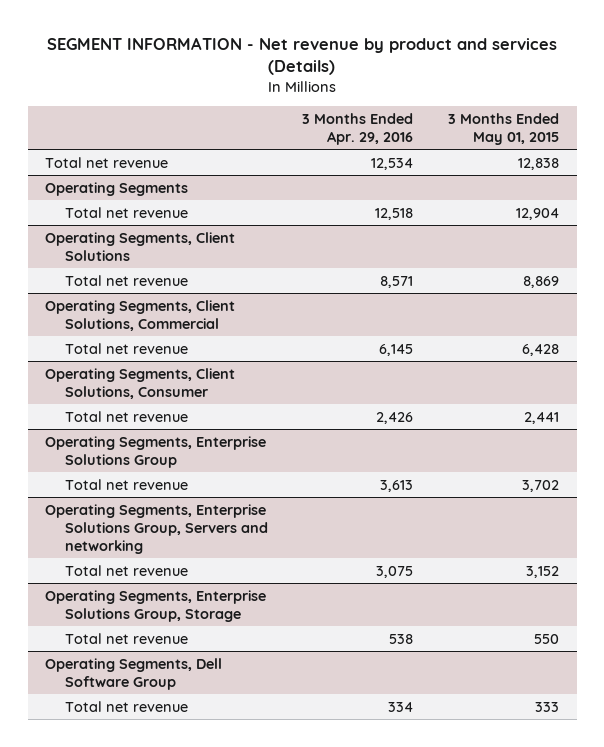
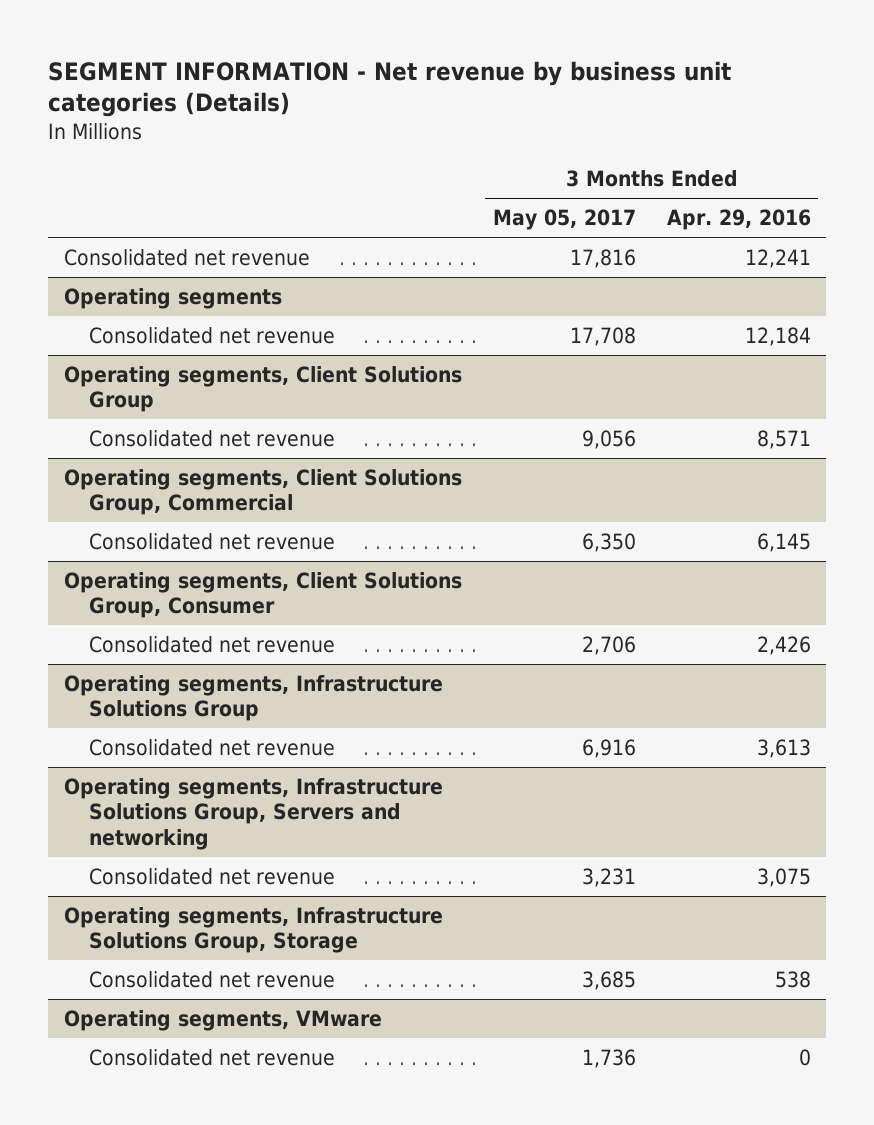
- SEGMENT INFORMATION - Net revenue by product and services (Details)
+ SEGMENT INFORMATION - Net revenue by business unit categories (Details)
- | 3 Months Ended Apr. 29, 2016 | 3 Months Ended May 01, 2015
+ | 3 Months Ended May 05, 2017 | 3 Months Ended Apr. 29, 2016
- Total net revenue | 12,534 | 12,838
- Operating Segments
- Total net revenue | 12,518 | 12,904
- Operating Segments, Client Solutions
- Total net revenue | 8,571 | 8,869
- Operating Segments, Client Solutions, Commercial
- Total net revenue | 6,145 | 6,428
- Operating Segments, Client Solutions, Consumer
- Total net revenue | 2,426 | 2,441
- Operating Segments, Enterprise Solutions Group
- Total net revenue | 3,613 | 3,702
- Operating Segments, Enterprise Solutions Group, Servers and networking
- Total net revenue | 3,075 | 3,152
- Operating Segments, Enterprise Solutions Group, Storage
- Total net revenue | 538 | 550
- Operating Segments, Dell Software Group
- Total net revenue | 334 | 333
+ Consolidated net revenue | 17,816 | 12,241
+ Operating segments
+ Consolidated net revenue | 17,708 | 12,184
+ Operating segments, Client Solutions Group
+ Consolidated net revenue | 9,056 | 8,571
+ Operating segments, Client Solutions Group, Commercial
+ Consolidated net revenue | 6,350 | 6,145
+ Operating segments, Client Solutions Group, Consumer
+ Consolidated net revenue | 2,706 | 2,426
+ Operating segments, Infrastructure Solutions Group
+ Consolidated net revenue | 6,916 | 3,613
+ Operating segments, Infrastructure Solutions Group, Servers and networking
+ Consolidated net revenue | 3,231 | 3,075
+ Operating segments, Infrastructure Solutions Group, Storage
+ Consolidated net revenue | 3,685 | 538
+ Operating segments, VMware
+ Consolidated net revenue | 1,736 | 0

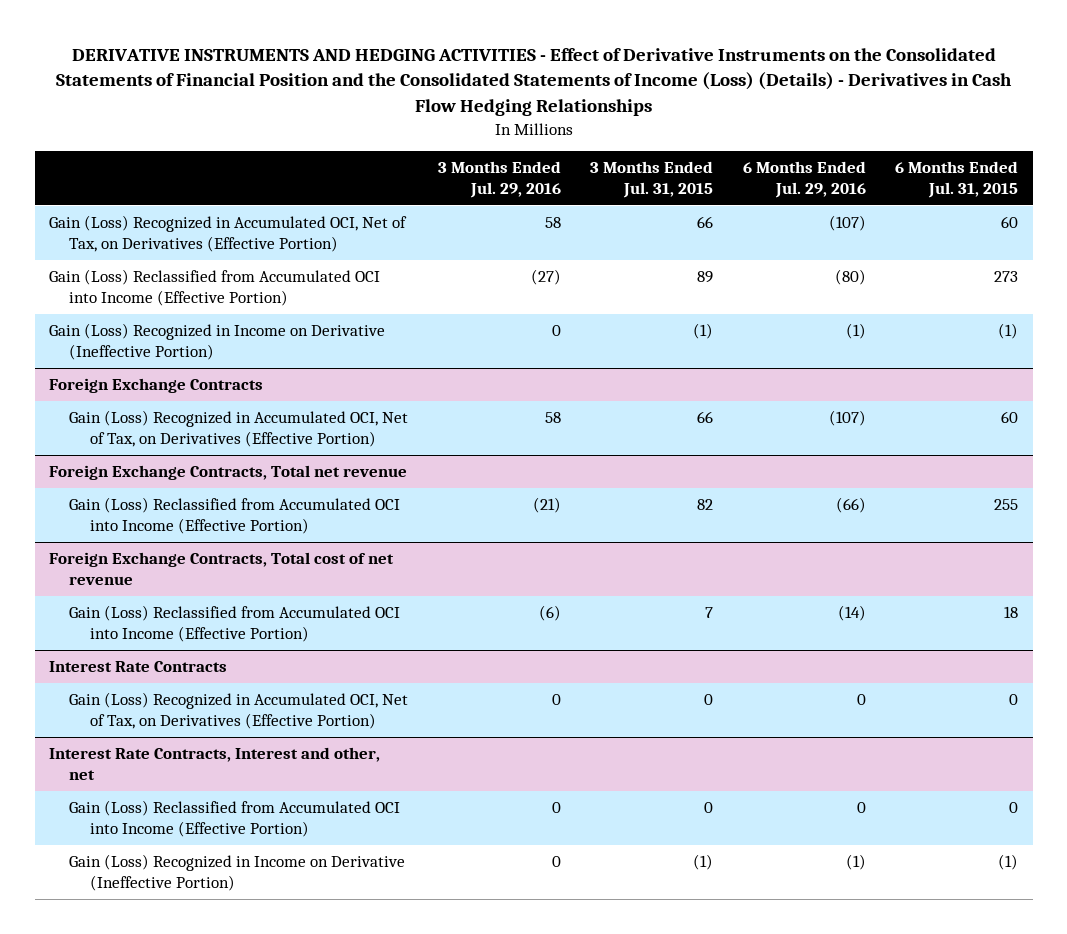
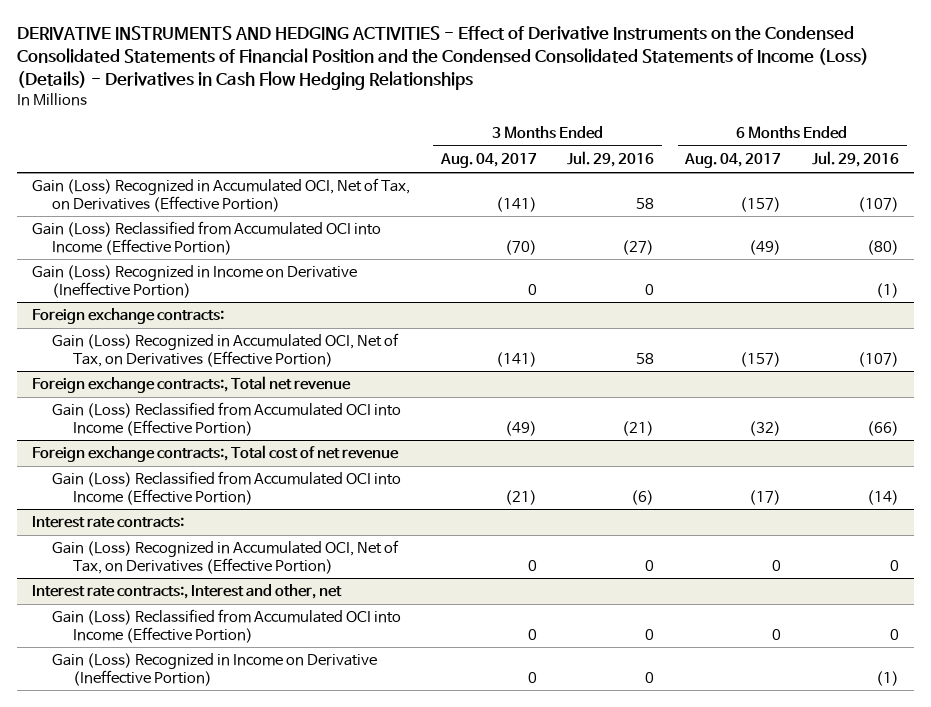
- DERIVATIVE INSTRUMENTS AND HEDGING ACTIVITIES - Effect of Derivative Instruments on the Consolidated Statements of Financial Position and the Consolidated Statements of Income (Loss) (Details) - Derivatives in Cash Flow Hedging Relationships
+ DERIVATIVE INSTRUMENTS AND HEDGING ACTIVITIES - Effect of Derivative Instruments on the Condensed Consolidated Statements of Financial Position and the Condensed Consolidated Statements of Income (Loss) (Details) - Derivatives in Cash Flow Hedging Relationships
- | 3 Months Ended Jul. 29, 2016 | 3 Months Ended Jul. 31, 2015 | 6 Months Ended Jul. 29, 2016 | 6 Months Ended Jul. 31, 2015
+ | 3 Months Ended Aug. 04, 2017 | 3 Months Ended Jul. 29, 2016 | 6 Months Ended Aug. 04, 2017 | 6 Months Ended Jul. 29, 2016
- Foreign Exchange Contracts
+ Foreign exchange contracts:
- Foreign Exchange Contracts, Total net revenue
+ Foreign exchange contracts:, Total net revenue
- Foreign Exchange Contracts, Total cost of net revenue
+ Foreign exchange contracts:, Total cost of net revenue
- Interest Rate Contracts
+ Interest rate contracts:
- Interest Rate Contracts, Interest and other, net
+ Interest rate contracts:, Interest and other, net

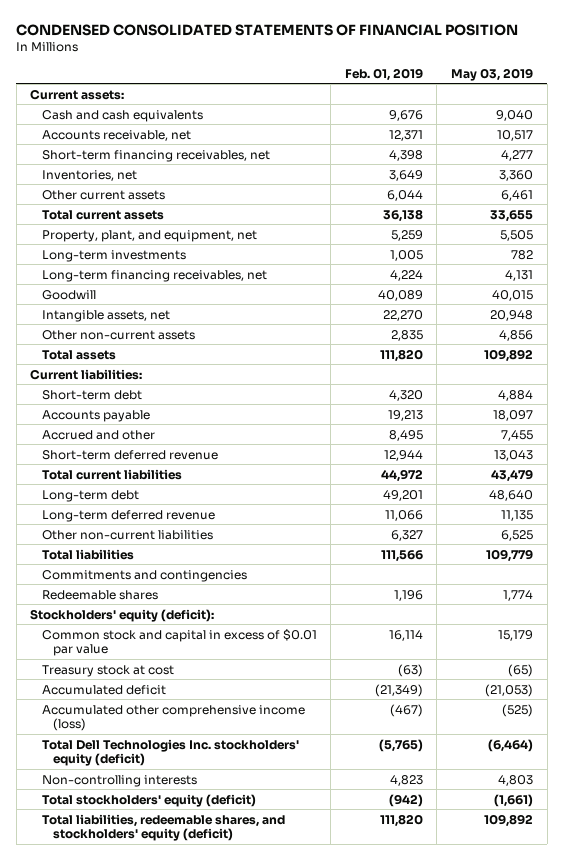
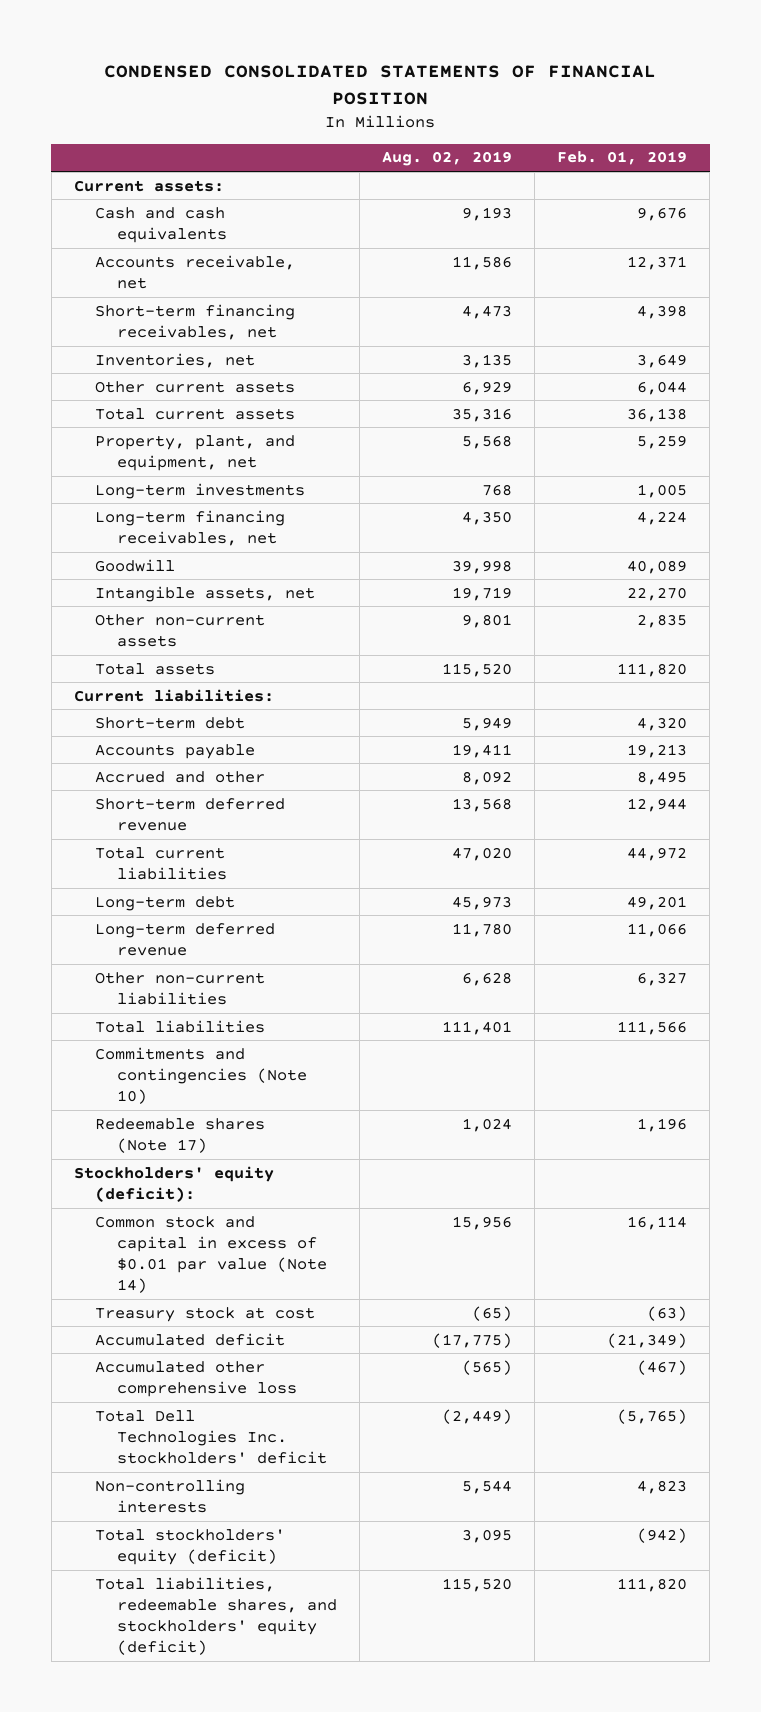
- | Feb. 01, 2019 | May 03, 2019
+ | Aug. 02, 2019 | Feb. 01, 2019
- Commitments and contingencies
- Redeemable shares | 1,196 | 1,774
+ Commitments and contingencies (Note 10)
+ Redeemable shares (Note 17) | 1,024 | 1,196
- Common stock and capital in excess of $0.01 par value | 16,114 | 15,179
+ Common stock and capital in excess of $0.01 par value (Note 14) | 15,956 | 16,114
- Accumulated other comprehensive income (loss) | (467) | (525)
- Total Dell Technologies Inc. stockholders' equity (deficit) | (5,765) | (6,464)
+ Accumulated other comprehensive loss | (565) | (467)
+ Total Dell Technologies Inc. stockholders' deficit | (2,449) | (5,765)

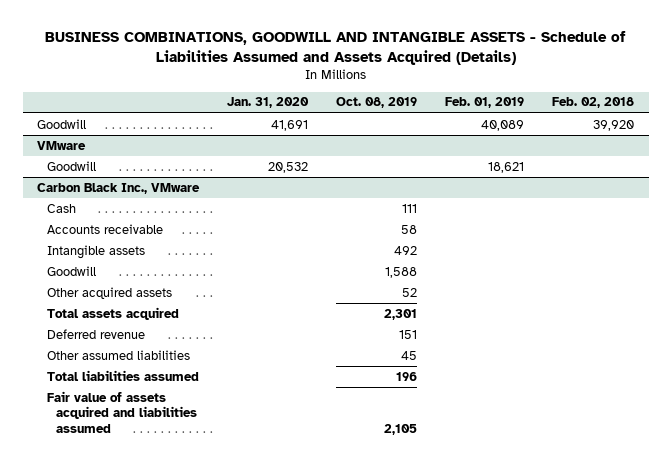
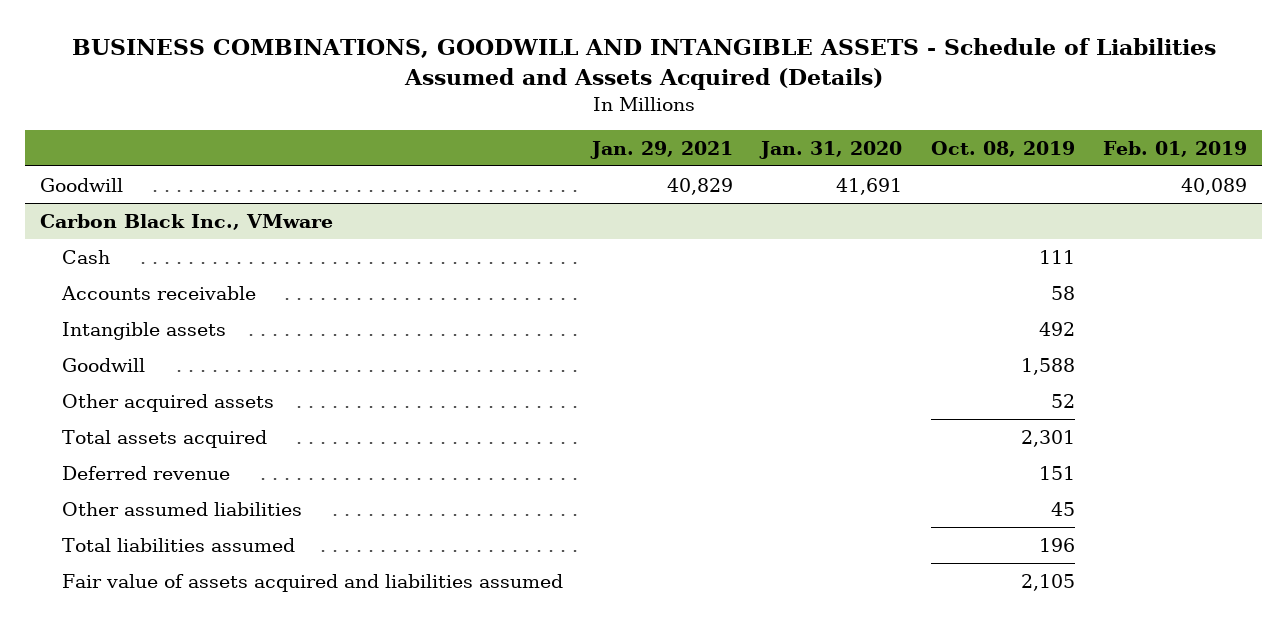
- | Jan. 31, 2020 | Oct. 08, 2019 | Feb. 01, 2019 | Feb. 02, 2018
+ | Jan. 29, 2021 | Jan. 31, 2020 | Oct. 08, 2019 | Feb. 01, 2019
- VMware
- Goodwill | 20,532 | | 18,621 |

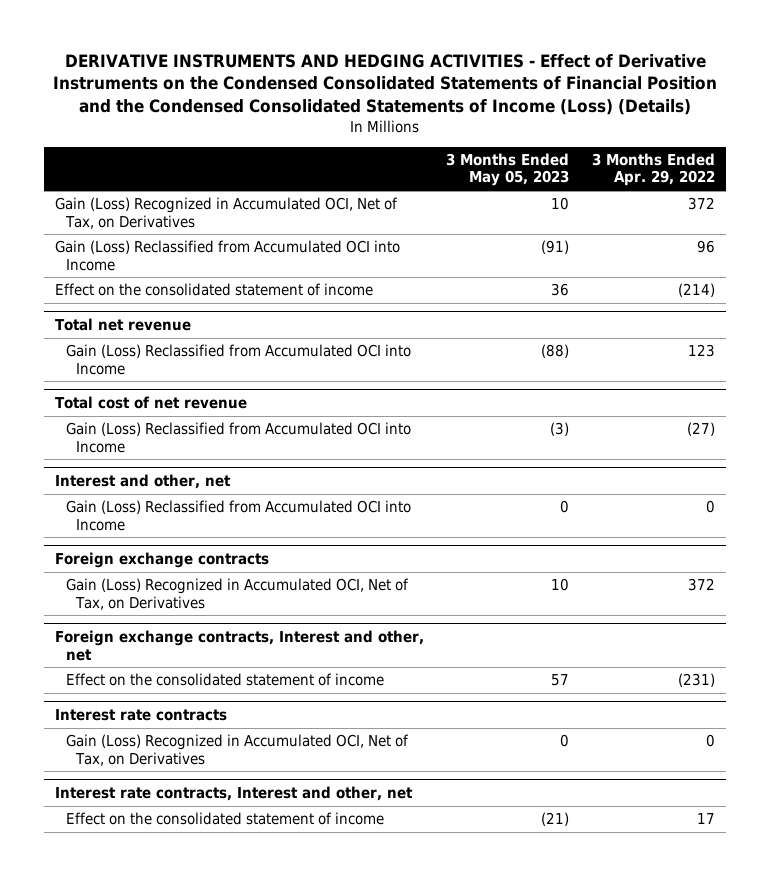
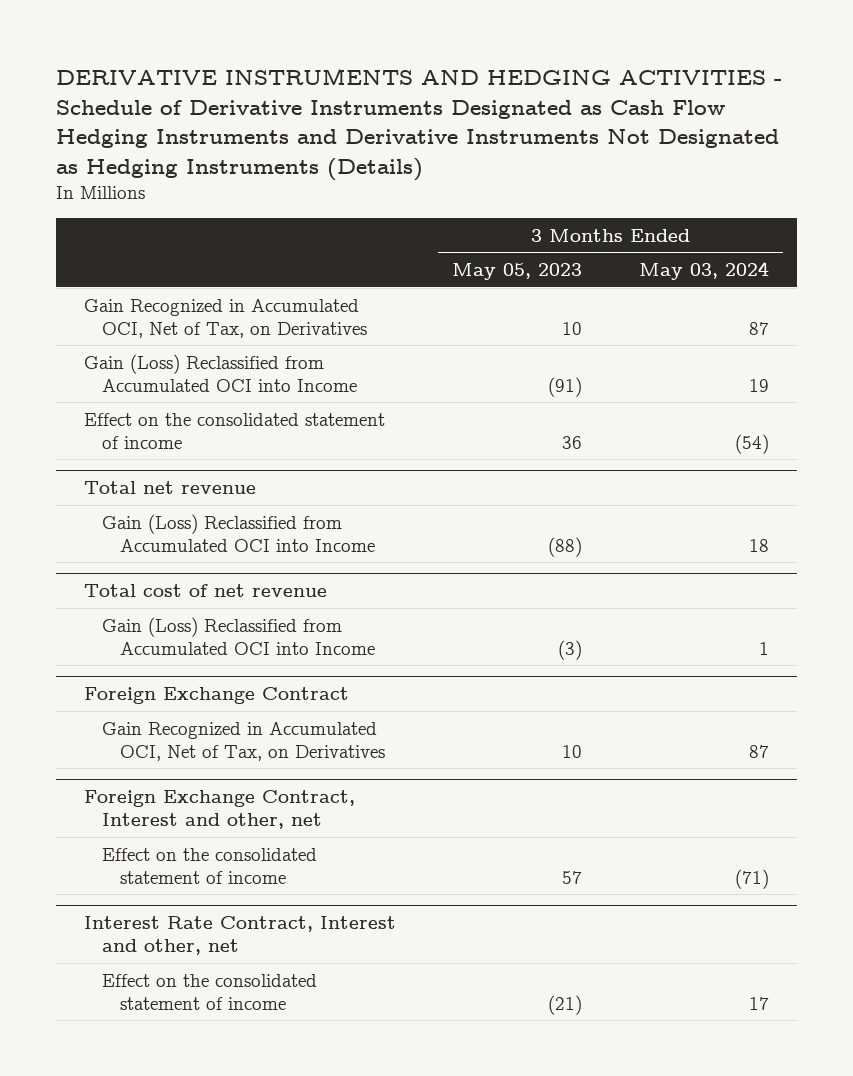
- DERIVATIVE INSTRUMENTS AND HEDGING ACTIVITIES - Effect of Derivative Instruments on the Condensed Consolidated Statements of Financial Position and the Condensed Consolidated Statements of Income (Loss) (Details)
+ DERIVATIVE INSTRUMENTS AND HEDGING ACTIVITIES - Schedule of Derivative Instruments Designated as Cash Flow Hedging Instruments and Derivative Instruments Not Designated as Hedging Instruments (Details)
- | 3 Months Ended May 05, 2023 | 3 Months Ended Apr. 29, 2022
+ | 3 Months Ended May 05, 2023 | 3 Months Ended May 03, 2024
- Gain (Loss) Recognized in Accumulated OCI, Net of Tax, on Derivatives | 10 | 372
+ Gain Recognized in Accumulated OCI, Net of Tax, on Derivatives | 10 | 87
- Interest and other, net
- Gain (Loss) Reclassified from Accumulated OCI into Income | 0 | 0
- Foreign exchange contracts
- Gain (Loss) Recognized in Accumulated OCI, Net of Tax, on Derivatives | 10 | 372
- Foreign exchange contracts, Interest and other, net
+ Foreign Exchange Contract
+ Gain Recognized in Accumulated OCI, Net of Tax, on Derivatives | 10 | 87
+ Foreign Exchange Contract, Interest and other, net
- Interest rate contracts
- Gain (Loss) Recognized in Accumulated OCI, Net of Tax, on Derivatives | 0 | 0
- Interest rate contracts, Interest and other, net
+ Interest Rate Contract, Interest and other, net

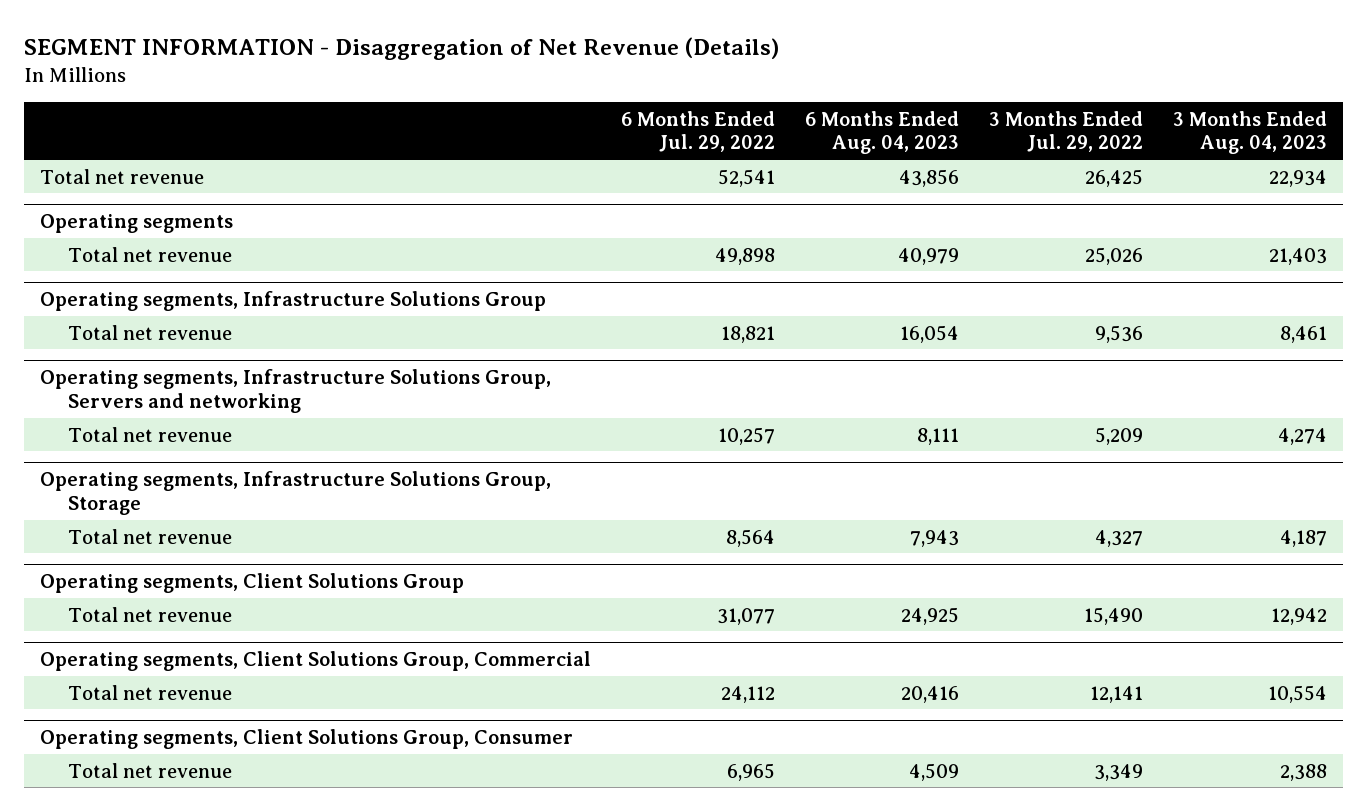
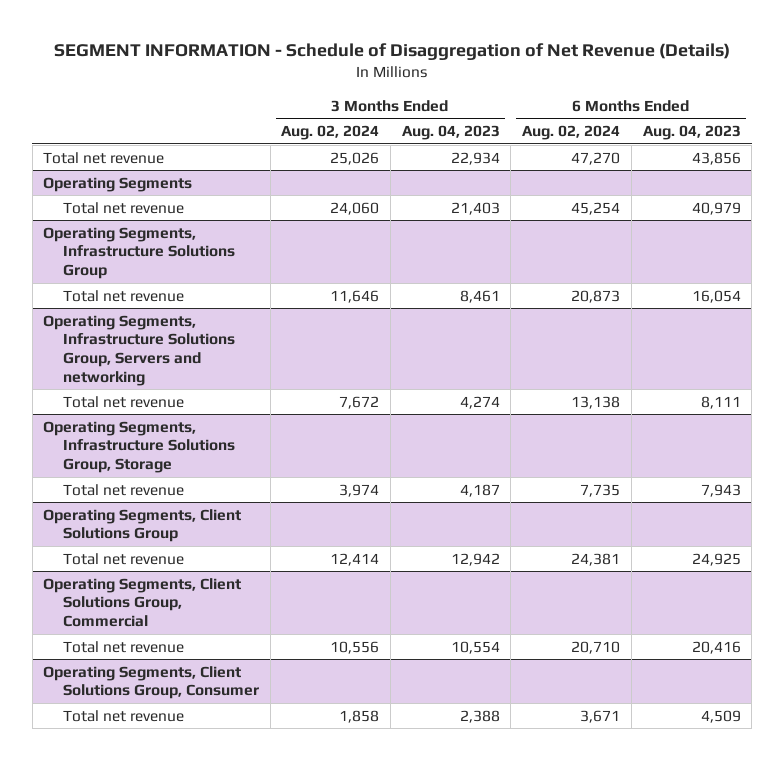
- SEGMENT INFORMATION - Disaggregation of Net Revenue (Details)
+ SEGMENT INFORMATION - Schedule of Disaggregation of Net Revenue (Details)
- | 6 Months Ended Jul. 29, 2022 | 6 Months Ended Aug. 04, 2023 | 3 Months Ended Jul. 29, 2022 | 3 Months Ended Aug. 04, 2023
+ | 3 Months Ended Aug. 02, 2024 | 3 Months Ended Aug. 04, 2023 | 6 Months Ended Aug. 02, 2024 | 6 Months Ended Aug. 04, 2023
- Operating segments
+ Operating Segments
- Operating segments, Infrastructure Solutions Group
+ Operating Segments, Infrastructure Solutions Group
- Operating segments, Infrastructure Solutions Group, Servers and networking
+ Operating Segments, Infrastructure Solutions Group, Servers and networking
- Operating segments, Infrastructure Solutions Group, Storage
+ Operating Segments, Infrastructure Solutions Group, Storage
- Operating segments, Client Solutions Group
+ Operating Segments, Client Solutions Group
- Operating segments, Client Solutions Group, Commercial
+ Operating Segments, Client Solutions Group, Commercial
- Operating segments, Client Solutions Group, Consumer
+ Operating Segments, Client Solutions Group, Consumer

